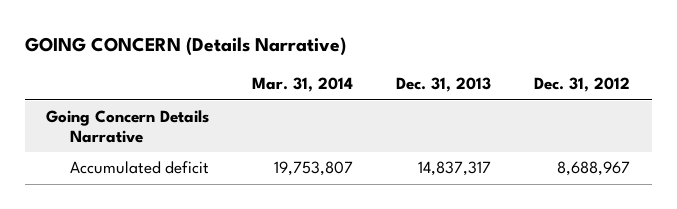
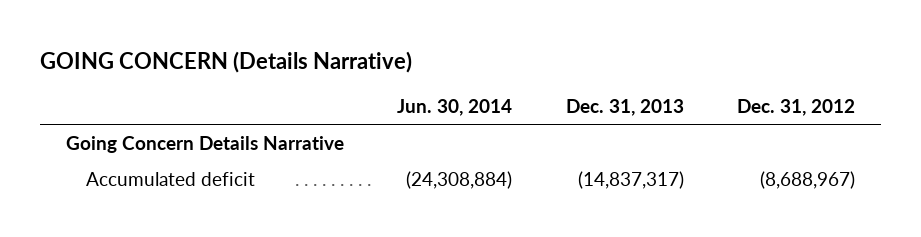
- | Mar. 31, 2014 | Dec. 31, 2013 | Dec. 31, 2012
+ | Jun. 30, 2014 | Dec. 31, 2013 | Dec. 31, 2012
- Accumulated deficit | 19,753,807 | 14,837,317 | 8,688,967
+ Accumulated deficit | (24,308,884) | (14,837,317) | (8,688,967)

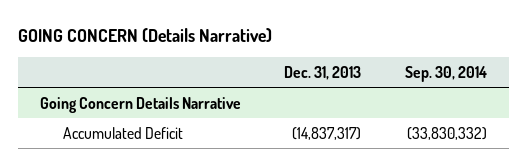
- | Jun. 30, 2014 | Dec. 31, 2013 | Dec. 31, 2012
+ | Dec. 31, 2013 | Sep. 30, 2014
- Accumulated deficit | (24,308,884) | (14,837,317) | (8,688,967)
+ Accumulated Deficit | (14,837,317) | (33,830,332)

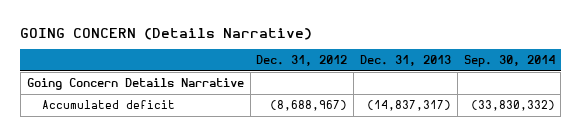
- | Dec. 31, 2013 | Sep. 30, 2014
+ | Dec. 31, 2012 | Dec. 31, 2013 | Sep. 30, 2014
- Accumulated Deficit | (14,837,317) | (33,830,332)
+ Accumulated deficit | (8,688,967) | (14,837,317) | (33,830,332)

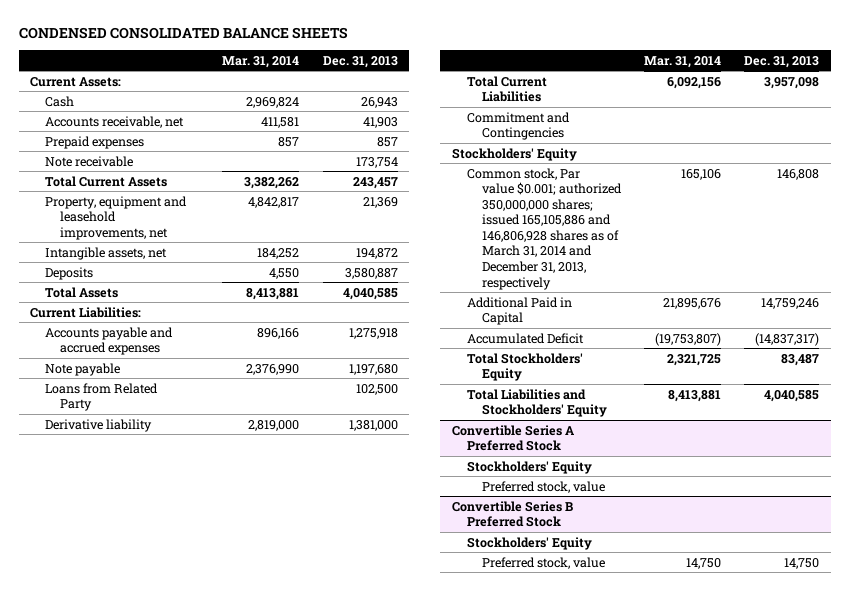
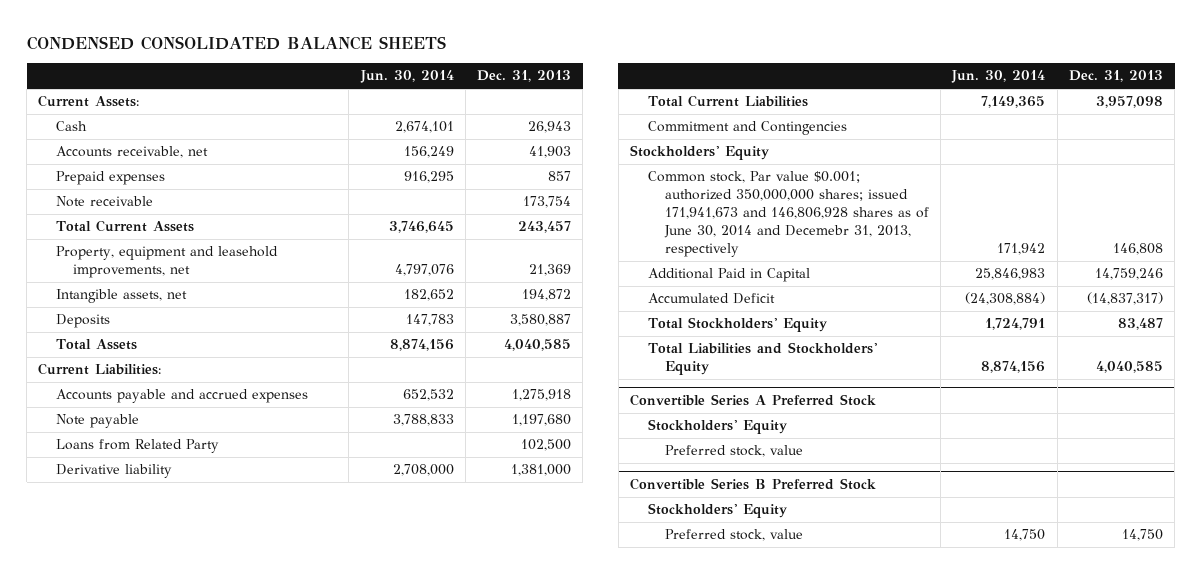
- | Mar. 31, 2014 | Dec. 31, 2013
+ | Jun. 30, 2014 | Dec. 31, 2013
- Common stock, Par value $0.001; authorized 350,000,000 shares; issued 165,105,886 and 146,806,928 shares as of March 31, 2014 and December 31, 2013, respectively | 165,106 | 146,808
+ Common stock, Par value $0.001; authorized 350,000,000 shares; issued 171,941,673 and 146,806,928 shares as of June 30, 2014 and Decemebr 31, 2013, respectively | 171,942 | 146,808

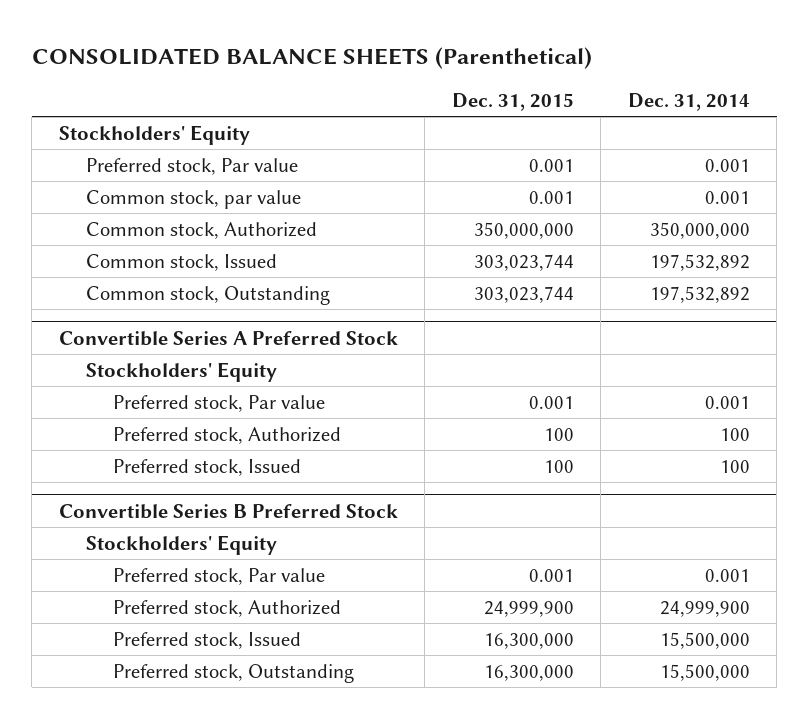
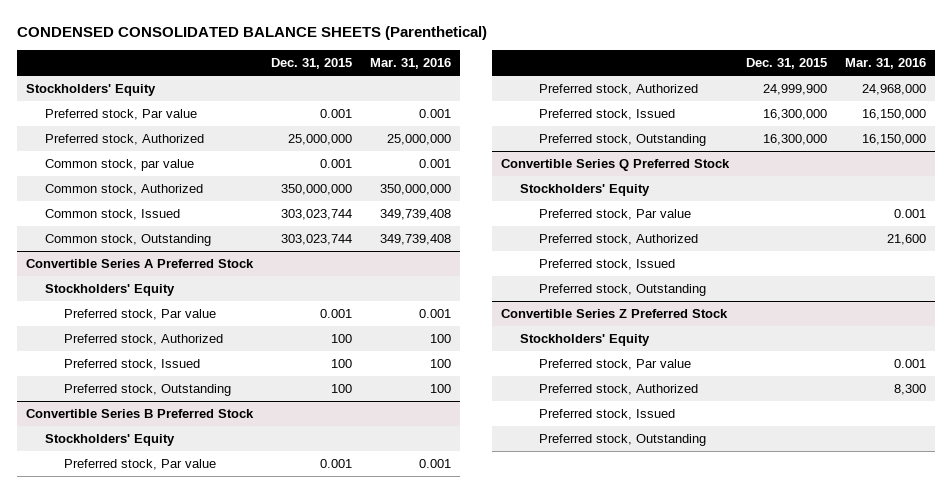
- CONSOLIDATED BALANCE SHEETS (Parenthetical)
+ CONDENSED CONSOLIDATED BALANCE SHEETS (Parenthetical)
- | Dec. 31, 2015 | Dec. 31, 2014
+ | Dec. 31, 2015 | Mar. 31, 2016
+ Preferred stock, Authorized | 25,000,000 | 25,000,000
@ Convertible Series A Preferred Stock
+ Preferred stock, Outstanding | 100 | 100
+ Convertible Series Q Preferred Stock
+ Stockholders' Equity
+ Preferred stock, Par value | | 0.001
+ Preferred stock, Authorized | | 21,600
+ Preferred stock, Issued
+ Preferred stock, Outstanding
+ Convertible Series Z Preferred Stock
+ Stockholders' Equity
+ Preferred stock, Par value | | 0.001
+ Preferred stock, Authorized | | 8,300
+ Preferred stock, Issued
+ Preferred stock, Outstanding

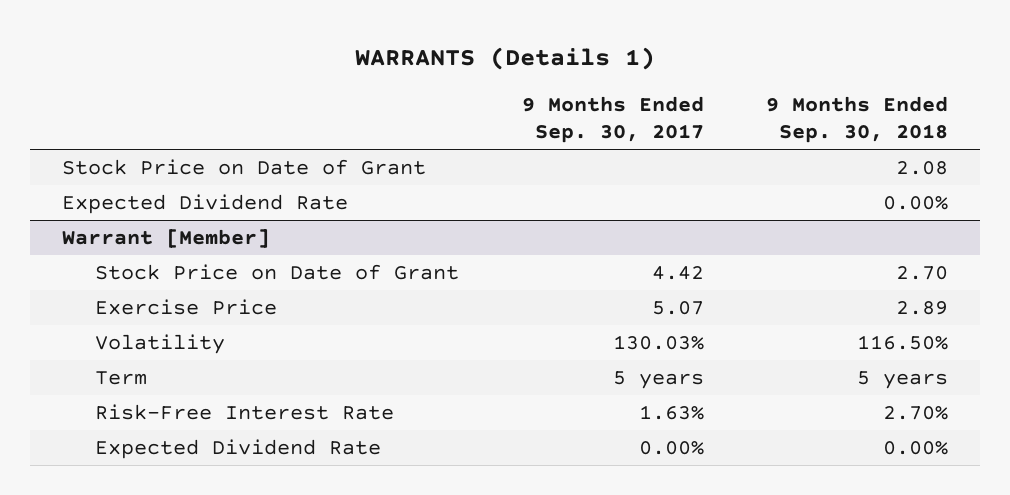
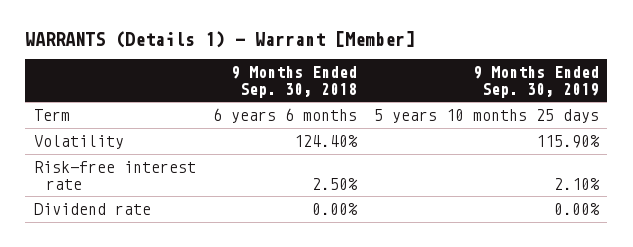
- WARRANTS (Details 1)
+ WARRANTS (Details 1) - Warrant [Member]
- | 9 Months Ended Sep. 30, 2017 | 9 Months Ended Sep. 30, 2018
+ | 9 Months Ended Sep. 30, 2018 | 9 Months Ended Sep. 30, 2019
- Stock Price on Date of Grant | | 2.08
- Expected Dividend Rate | | 0.00%
- Warrant [Member]
- Stock Price on Date of Grant | 4.42 | 2.70
- Exercise Price | 5.07 | 2.89
- Volatility | 130.03% | 116.50%
- Term | 5 years | 5 years
- Risk-Free Interest Rate | 1.63% | 2.70%
- Expected Dividend Rate | 0.00% | 0.00%
+ Term | 6 years 6 months | 5 years 10 months 25 days
+ Volatility | 124.40% | 115.90%
+ Risk-free interest rate | 2.50% | 2.10%
+ Dividend rate | 0.00% | 0.00%

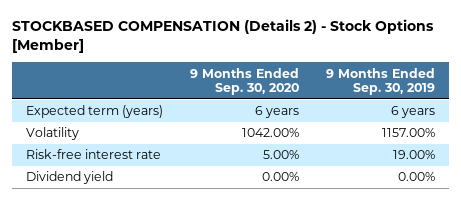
- WARRANTS (Details 1) - Warrant [Member]
+ STOCKBASED COMPENSATION (Details 2) - Stock Options [Member]
- | 9 Months Ended Sep. 30, 2018 | 9 Months Ended Sep. 30, 2019
+ | 9 Months Ended Sep. 30, 2020 | 9 Months Ended Sep. 30, 2019
- Term | 6 years 6 months | 5 years 10 months 25 days
- Volatility | 124.40% | 115.90%
- Risk-free interest rate | 2.50% | 2.10%
- Dividend rate | 0.00% | 0.00%
+ Expected term (years) | 6 years | 6 years
+ Volatility | 1042.00% | 1157.00%
+ Risk-free interest rate | 5.00% | 19.00%
+ Dividend yield | 0.00% | 0.00%

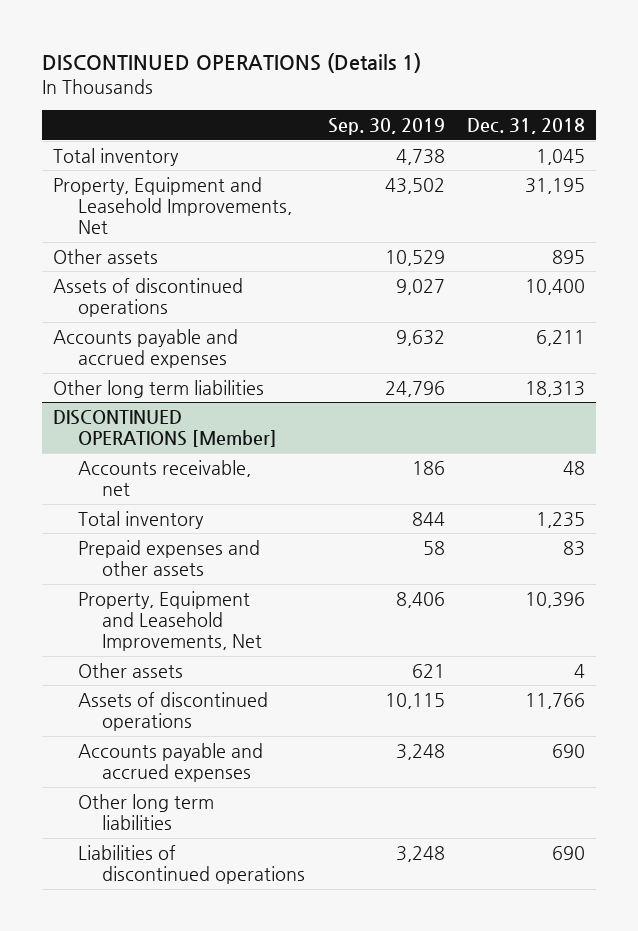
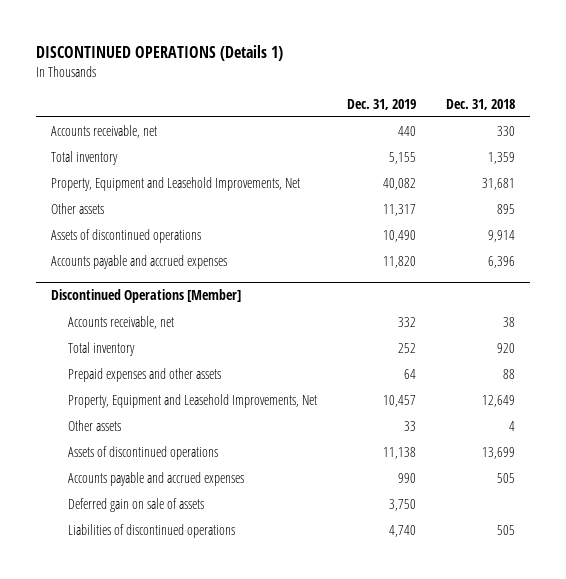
- | Sep. 30, 2019 | Dec. 31, 2018
+ | Dec. 31, 2019 | Dec. 31, 2018
- Total inventory | 4,738 | 1,045
- Property, Equipment and Leasehold Improvements, Net | 43,502 | 31,195
+ Accounts receivable, net | 440 | 330
+ Total inventory | 5,155 | 1,359
+ Property, Equipment and Leasehold Improvements, Net | 40,082 | 31,681
- Assets of discontinued operations | 9,027 | 10,400
- Accounts payable and accrued expenses | 9,632 | 6,211
- Other long term liabilities | 24,796 | 18,313
- DISCONTINUED OPERATIONS [Member]
- Accounts receivable, net | 186 | 48
- Total inventory | 844 | 1,235
- Prepaid expenses and other assets | 58 | 83
- Property, Equipment and Leasehold Improvements, Net | 8,406 | 10,396
+ Assets of discontinued operations | 10,490 | 9,914
+ Accounts payable and accrued expenses | 11,820 | 6,396
+ Discontinued Operations [Member]
+ Accounts receivable, net | 332 | 38
+ Total inventory | 252 | 920
+ Prepaid expenses and other assets | 64 | 88
+ Property, Equipment and Leasehold Improvements, Net | 10,457 | 12,649
- Assets of discontinued operations | 10,115 | 11,766
- Accounts payable and accrued expenses | 3,248 | 690
- Other long term liabilities
- Liabilities of discontinued operations | 3,248 | 690
+ Assets of discontinued operations | 11,138 | 13,699
+ Accounts payable and accrued expenses | 990 | 505
+ Deferred gain on sale of assets | 3,750 |
+ Liabilities of discontinued operations | 4,740 | 505

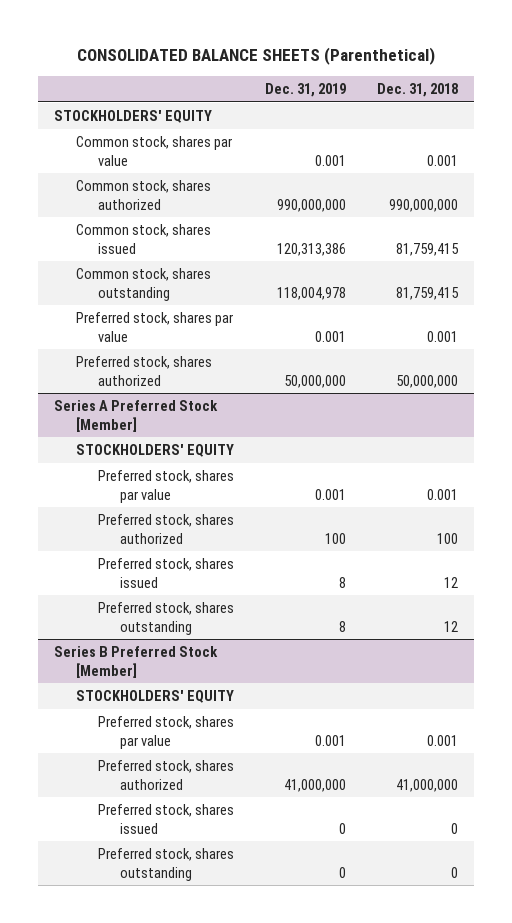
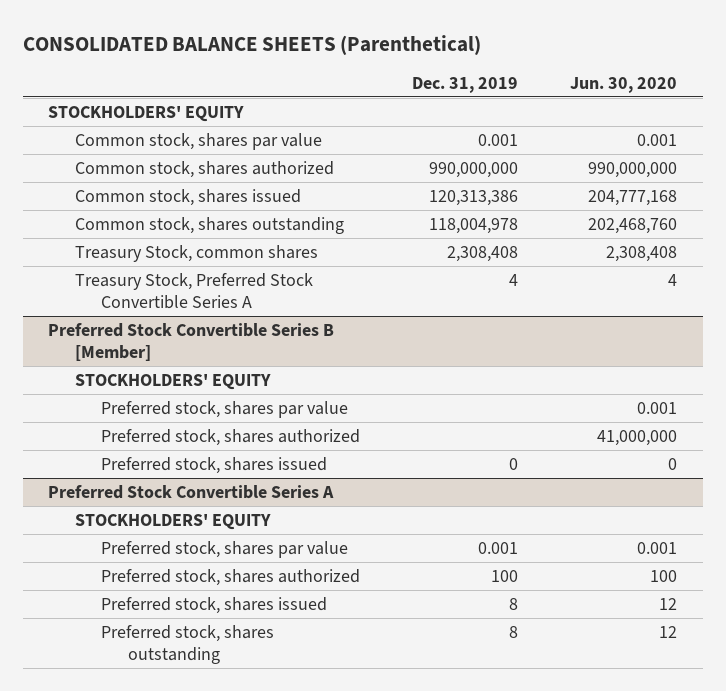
- | Dec. 31, 2019 | Dec. 31, 2018
+ | Dec. 31, 2019 | Jun. 30, 2020
- Preferred stock, shares par value | 0.001 | 0.001
- Preferred stock, shares authorized | 50,000,000 | 50,000,000
- Series A Preferred Stock [Member]
+ Treasury Stock, common shares | 2,308,408 | 2,308,408
+ Treasury Stock, Preferred Stock Convertible Series A | 4 | 4
+ Preferred Stock Convertible Series B [Member]
+ Preferred stock, shares par value | | 0.001
+ Preferred stock, shares authorized | | 41,000,000
+ Preferred stock, shares issued | 0 | 0
+ Preferred Stock Convertible Series A
+ STOCKHOLDERS' EQUITY
- Series B Preferred Stock [Member]
- STOCKHOLDERS' EQUITY
- Preferred stock, shares par value | 0.001 | 0.001
- Preferred stock, shares authorized | 41,000,000 | 41,000,000
- Preferred stock, shares issued | 0 | 0
- Preferred stock, shares outstanding | 0 | 0

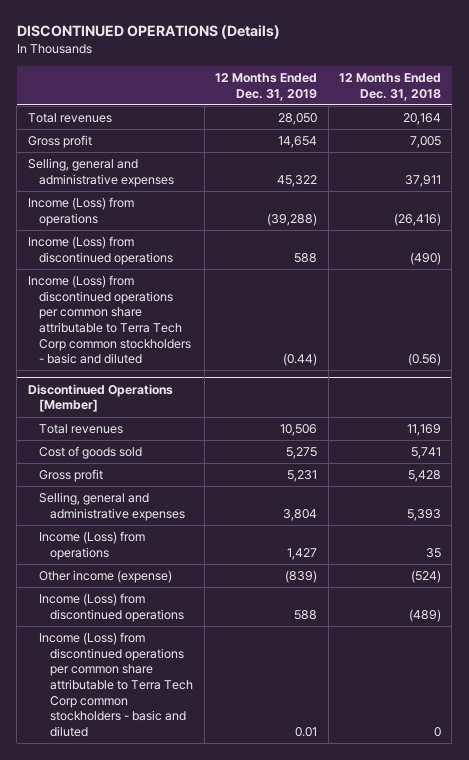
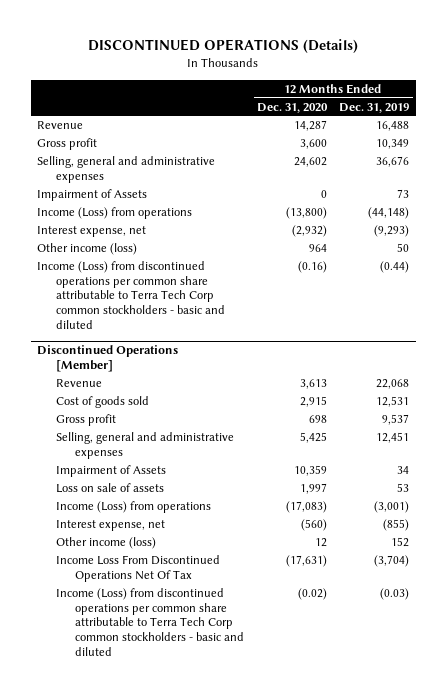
- | 12 Months Ended Dec. 31, 2019 | 12 Months Ended Dec. 31, 2018
+ | 12 Months Ended Dec. 31, 2020 | 12 Months Ended Dec. 31, 2019
- Total revenues | 28,050 | 20,164
- Gross profit | 14,654 | 7,005
- Selling, general and administrative expenses | 45,322 | 37,911
- Income (Loss) from operations | (39,288) | (26,416)
- Income (Loss) from discontinued operations | 588 | (490)
+ Revenue | 14,287 | 16,488
+ Gross profit | 3,600 | 10,349
+ Selling, general and administrative expenses | 24,602 | 36,676
+ Impairment of Assets | 0 | 73
+ Income (Loss) from operations | (13,800) | (44,148)
+ Interest expense, net | (2,932) | (9,293)
+ Other income (loss) | 964 | 50
@ Discontinued Operations [Member]
- Total revenues | 10,506 | 11,169
- Cost of goods sold | 5,275 | 5,741
- Gross profit | 5,231 | 5,428
- Selling, general and administrative expenses | 3,804 | 5,393
- Income (Loss) from operations | 1,427 | 35
- Other income (expense) | (839) | (524)
- Income (Loss) from discontinued operations | 588 | (489)
- Income (Loss) from discontinued operations per common share attributable to Terra Tech Corp common stockholders - basic and diluted | 0.01 | 0
+ Revenue | 3,613 | 22,068
+ Cost of goods sold | 2,915 | 12,531
+ Gross profit | 698 | 9,537
+ Selling, general and administrative expenses | 5,425 | 12,451
+ Impairment of Assets | 10,359 | 34
+ Loss on sale of assets | 1,997 | 53
+ Income (Loss) from operations | (17,083) | (3,001)
+ Interest expense, net | (560) | (855)
+ Other income (loss) | 12 | 152
+ Income Loss From Discontinued Operations Net Of Tax | (17,631) | (3,704)
+ Income (Loss) from discontinued operations per common share attributable to Terra Tech Corp common stockholders - basic and diluted | (0.02) | (0.03)

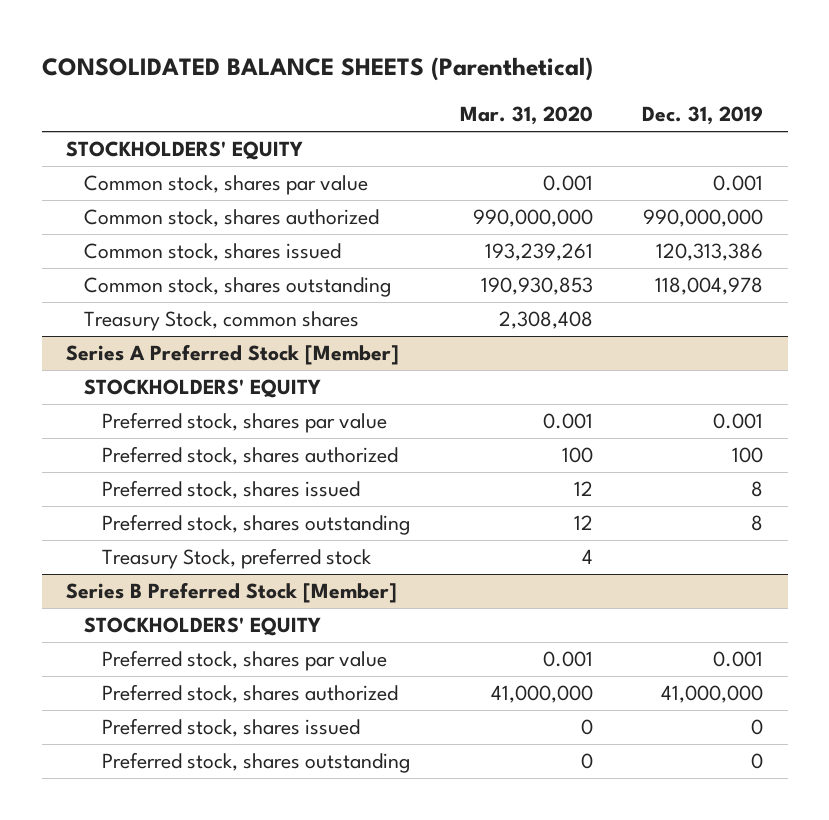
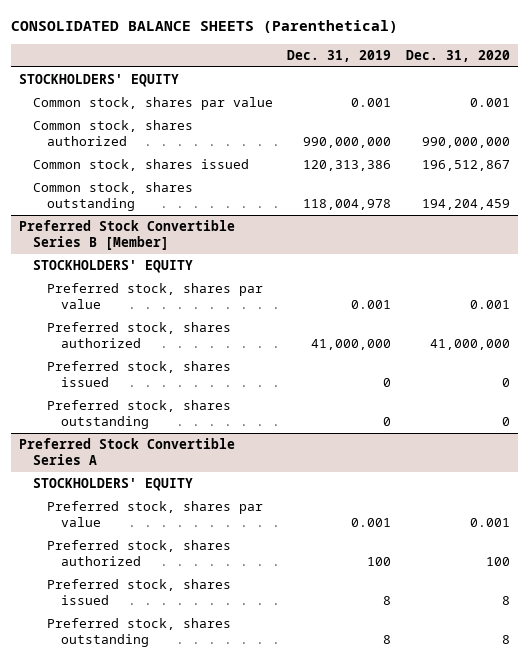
- | Mar. 31, 2020 | Dec. 31, 2019
+ | Dec. 31, 2019 | Dec. 31, 2020
- Treasury Stock, common shares | 2,308,408 |
- Series A Preferred Stock [Member]
- STOCKHOLDERS' EQUITY
- Preferred stock, shares par value | 0.001 | 0.001
- Preferred stock, shares authorized | 100 | 100
- Preferred stock, shares issued | 12 | 8
- Preferred stock, shares outstanding | 12 | 8
- Treasury Stock, preferred stock | 4 |
- Series B Preferred Stock [Member]
+ Preferred Stock Convertible Series B [Member]
+ Preferred Stock Convertible Series A
+ STOCKHOLDERS' EQUITY
+ Preferred stock, shares par value | 0.001 | 0.001
+ Preferred stock, shares authorized | 100 | 100
+ Preferred stock, shares issued | 8 | 8
+ Preferred stock, shares outstanding | 8 | 8

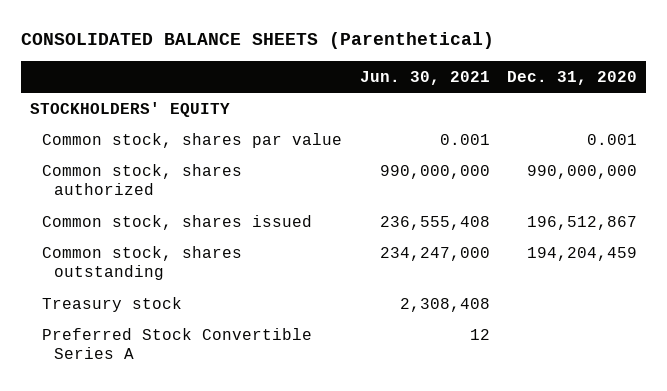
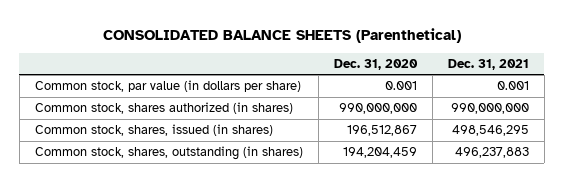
- | Jun. 30, 2021 | Dec. 31, 2020
+ | Dec. 31, 2020 | Dec. 31, 2021
- STOCKHOLDERS' EQUITY
- Common stock, shares par value | 0.001 | 0.001
- Common stock, shares authorized | 990,000,000 | 990,000,000
- Common stock, shares issued | 236,555,408 | 196,512,867
- Common stock, shares outstanding | 234,247,000 | 194,204,459
- Treasury stock | 2,308,408 |
- Preferred Stock Convertible Series A | 12 |
+ Common stock, par value (in dollars per share) | 0.001 | 0.001
+ Common stock, shares authorized (in shares) | 990,000,000 | 990,000,000
+ Common stock, shares, issued (in shares) | 196,512,867 | 498,546,295
+ Common stock, shares, outstanding (in shares) | 194,204,459 | 496,237,883

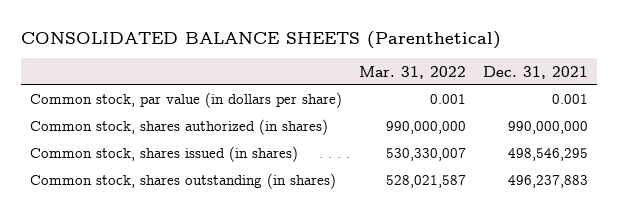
- | Dec. 31, 2020 | Dec. 31, 2021
+ | Mar. 31, 2022 | Dec. 31, 2021
- Common stock, shares, issued (in shares) | 196,512,867 | 498,546,295
- Common stock, shares, outstanding (in shares) | 194,204,459 | 496,237,883
+ Common stock, shares issued (in shares) | 530,330,007 | 498,546,295
+ Common stock, shares outstanding (in shares) | 528,021,587 | 496,237,883

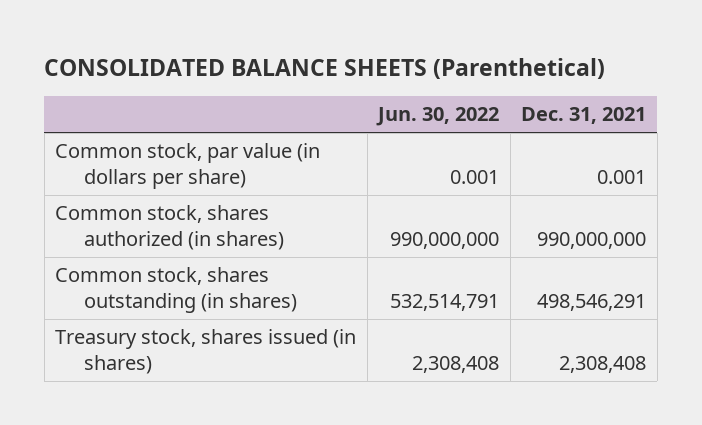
- | Mar. 31, 2022 | Dec. 31, 2021
+ | Jun. 30, 2022 | Dec. 31, 2021
- Common stock, shares issued (in shares) | 530,330,007 | 498,546,295
- Common stock, shares outstanding (in shares) | 528,021,587 | 496,237,883
+ Common stock, shares outstanding (in shares) | 532,514,791 | 498,546,291
+ Treasury stock, shares issued (in shares) | 2,308,408 | 2,308,408

